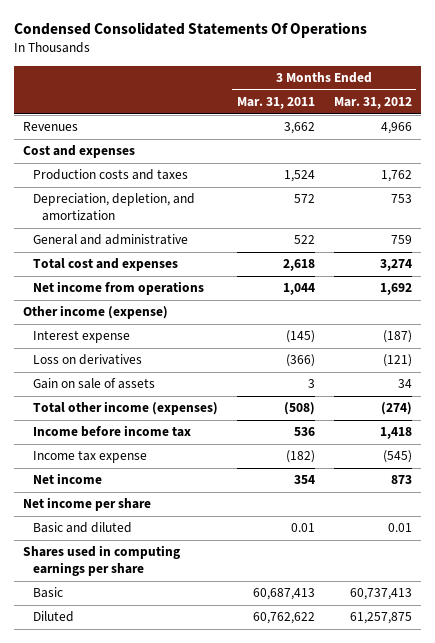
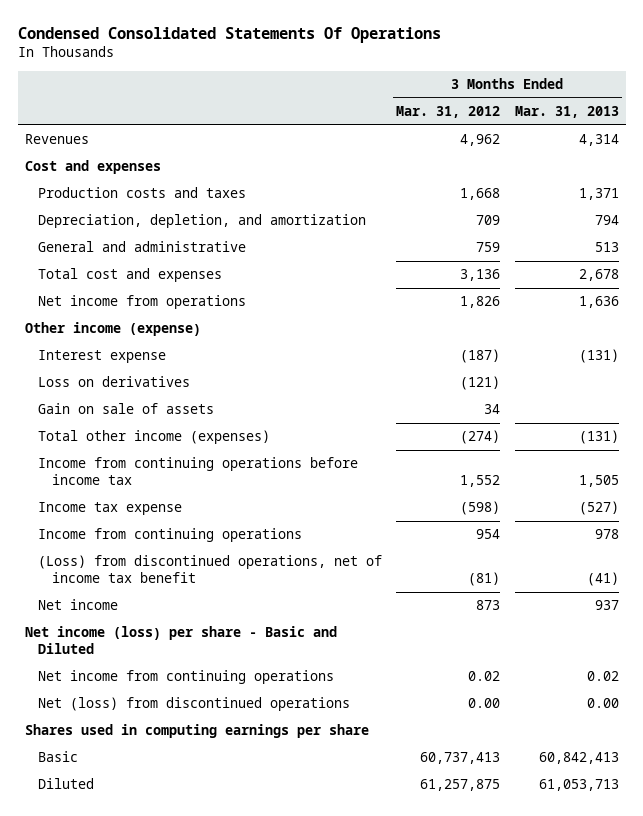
- | 3 Months Ended Mar. 31, 2011 | 3 Months Ended Mar. 31, 2012
+ | 3 Months Ended Mar. 31, 2012 | 3 Months Ended Mar. 31, 2013
- Revenues | 3,662 | 4,966
+ Revenues | 4,962 | 4,314
- Production costs and taxes | 1,524 | 1,762
- Depreciation, depletion, and amortization | 572 | 753
+ Production costs and taxes | 1,668 | 1,371
+ Depreciation, depletion, and amortization | 709 | 794
- Total cost and expenses | 2,618 | 3,274
- Net income from operations | 1,044 | 1,692
+ Total cost and expenses | 3,136 | 2,678
+ Net income from operations | 1,826 | 1,636
- Income before income tax | 536 | 1,418
- Income tax expense | (182) | (545)
+ Income from continuing operations before income tax | 1,552 | 1,505
+ Income tax expense | (598) | (527)
+ Income from continuing operations | 954 | 978
+ (Loss) from discontinued operations, net of income tax benefit | (81) | (41)
- Net income per share
- Basic and diluted | 0.01 | 0.01
+ Net income (loss) per share - Basic and Diluted
+ Net income from continuing operations | 0.02 | 0.02
+ Net (loss) from discontinued operations | 0.00 | 0.00

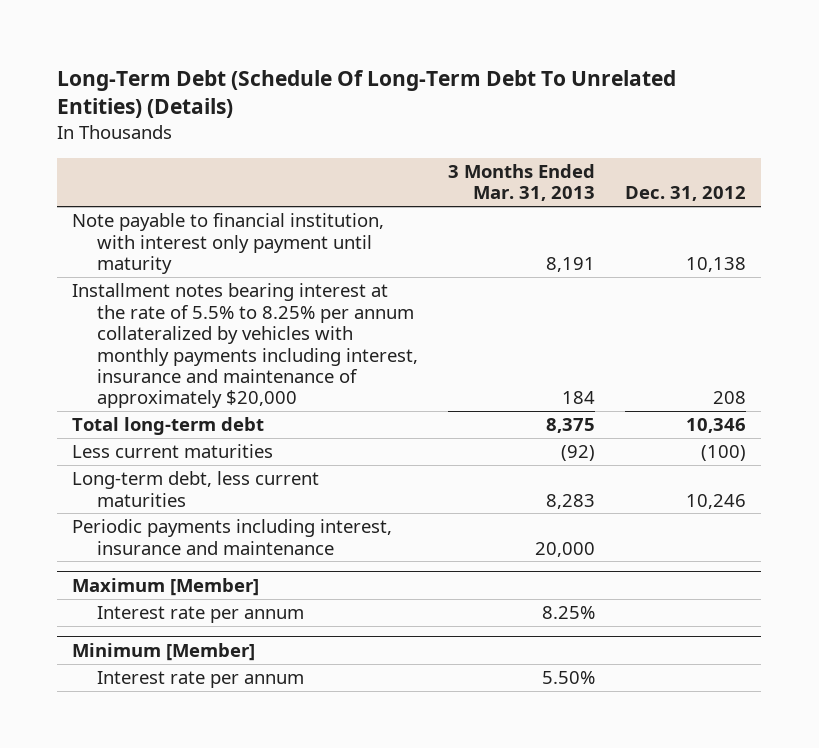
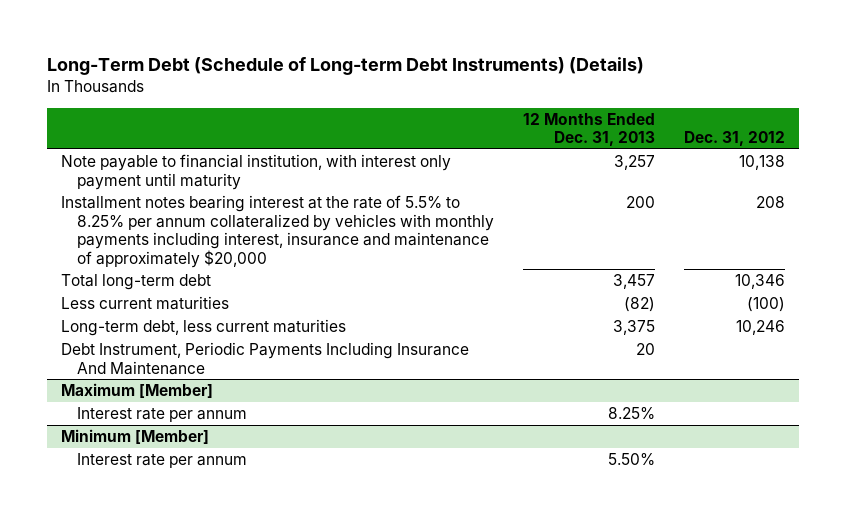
- Long-Term Debt (Schedule Of Long-Term Debt To Unrelated Entities) (Details)
+ Long-Term Debt (Schedule of Long-term Debt Instruments) (Details)
- | 3 Months Ended Mar. 31, 2013 | Dec. 31, 2012
+ | 12 Months Ended Dec. 31, 2013 | Dec. 31, 2012
- Periodic payments including interest, insurance and maintenance | 20,000 |
+ Debt Instrument, Periodic Payments Including Insurance And Maintenance | 20 |

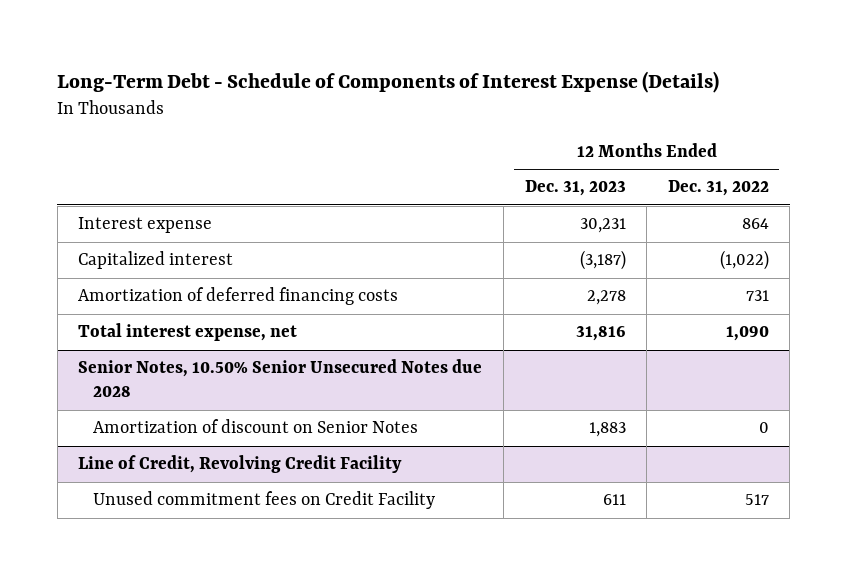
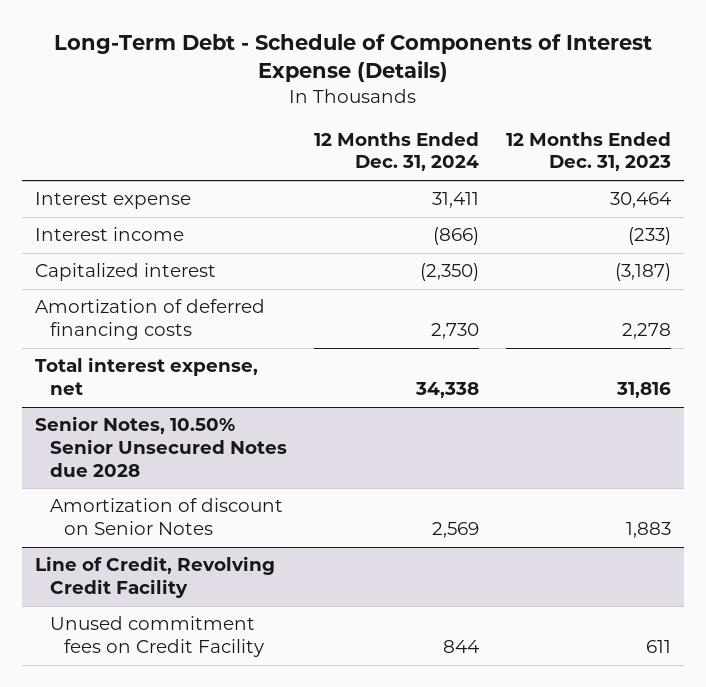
- | 12 Months Ended Dec. 31, 2023 | 12 Months Ended Dec. 31, 2022
+ | 12 Months Ended Dec. 31, 2024 | 12 Months Ended Dec. 31, 2023
- Interest expense | 30,231 | 864
+ Interest expense | 31,411 | 30,464
+ Interest income | (866) | (233)

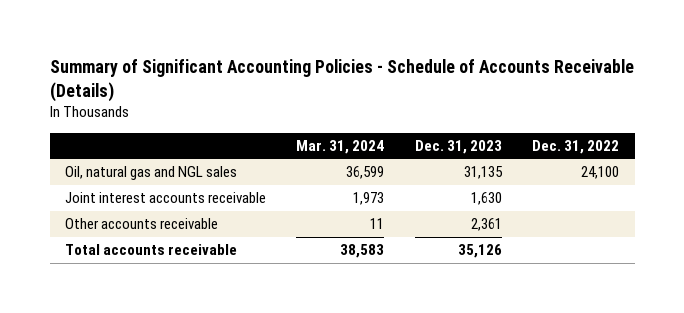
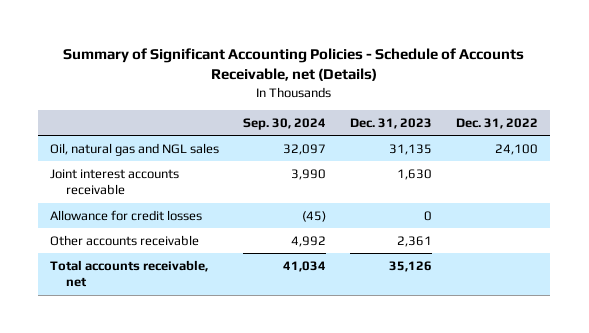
- Summary of Significant Accounting Policies - Schedule of Accounts Receivable (Details)
+ Summary of Significant Accounting Policies - Schedule of Accounts Receivable, net (Details)
- | Mar. 31, 2024 | Dec. 31, 2023 | Dec. 31, 2022
+ | Sep. 30, 2024 | Dec. 31, 2023 | Dec. 31, 2022
+ Allowance for credit losses | (45) | 0 |
- Total accounts receivable | 38,583 | 35,126 |
+ Total accounts receivable, net | 41,034 | 35,126 |

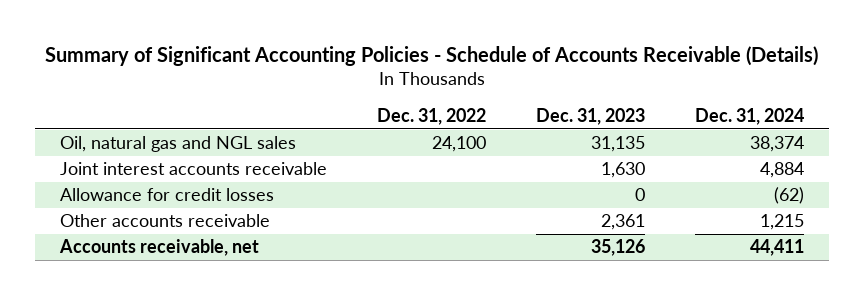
- Summary of Significant Accounting Policies - Schedule of Accounts Receivable, net (Details)
+ Summary of Significant Accounting Policies - Schedule of Accounts Receivable (Details)
- | Sep. 30, 2024 | Dec. 31, 2023 | Dec. 31, 2022
+ | Dec. 31, 2022 | Dec. 31, 2023 | Dec. 31, 2024
- Total accounts receivable, net | 41,034 | 35,126 |
+ Accounts receivable, net | | 35,126 | 44,411

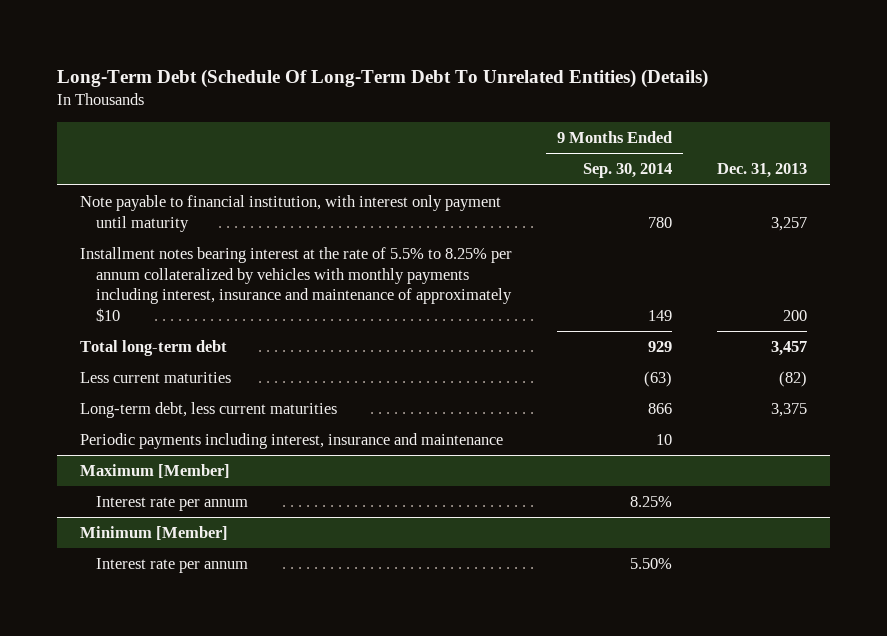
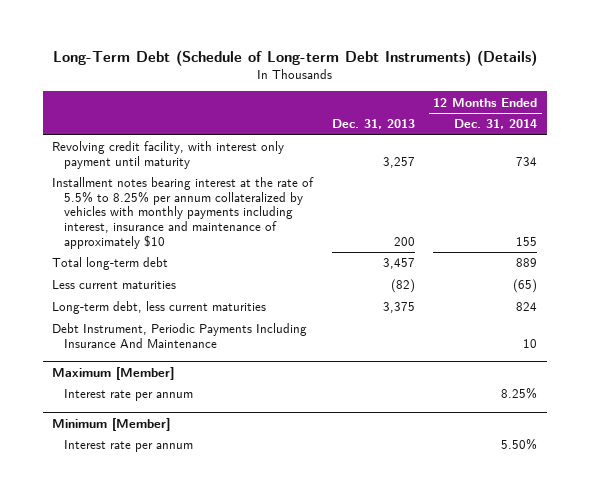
- Long-Term Debt (Schedule Of Long-Term Debt To Unrelated Entities) (Details)
+ Long-Term Debt (Schedule of Long-term Debt Instruments) (Details)
- | 9 Months Ended Sep. 30, 2014 | Dec. 31, 2013
+ | Dec. 31, 2013 | 12 Months Ended Dec. 31, 2014
- Note payable to financial institution, with interest only payment until maturity | 780 | 3,257
+ Revolving credit facility, with interest only payment until maturity | 3,257 | 734
- Periodic payments including interest, insurance and maintenance | 10 |
+ Debt Instrument, Periodic Payments Including Insurance And Maintenance | | 10

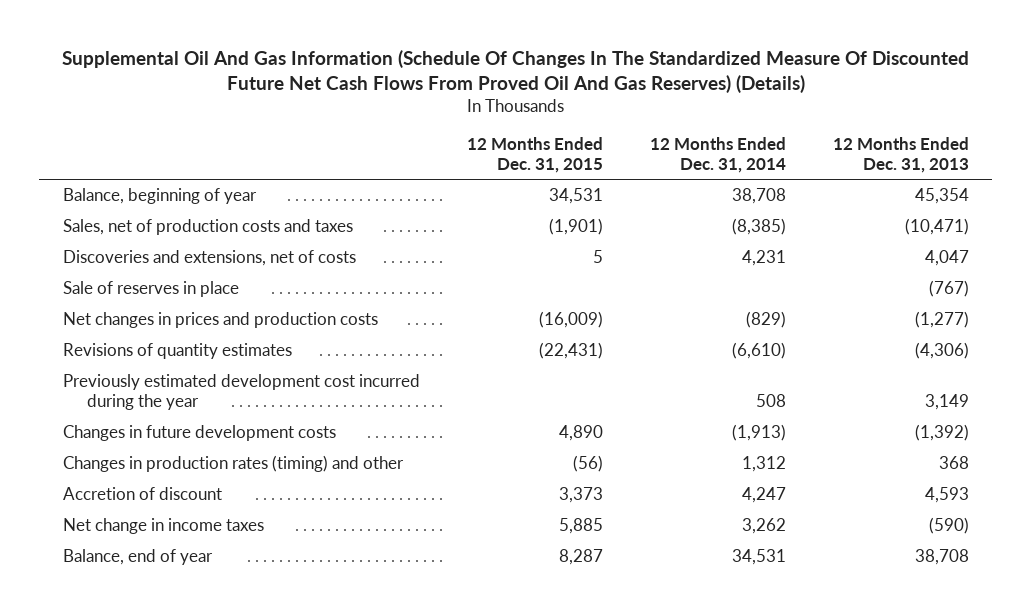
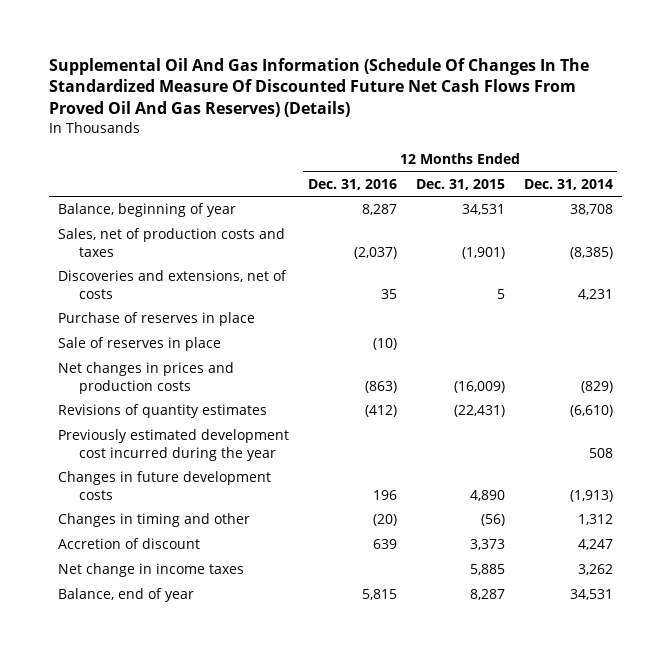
- | 12 Months Ended Dec. 31, 2015 | 12 Months Ended Dec. 31, 2014 | 12 Months Ended Dec. 31, 2013
+ | 12 Months Ended Dec. 31, 2016 | 12 Months Ended Dec. 31, 2015 | 12 Months Ended Dec. 31, 2014
+ Purchase of reserves in place
- Changes in production rates (timing) and other | (56) | 1,312 | 368
+ Changes in timing and other | (20) | (56) | 1,312

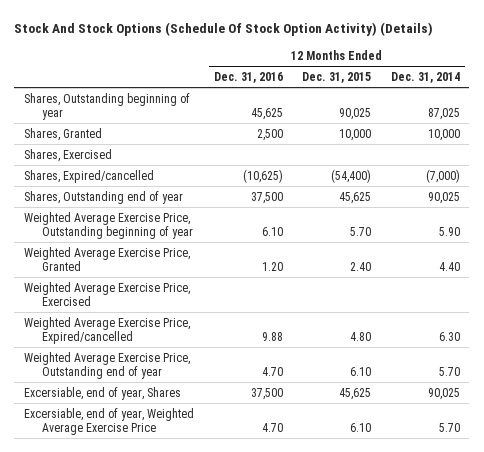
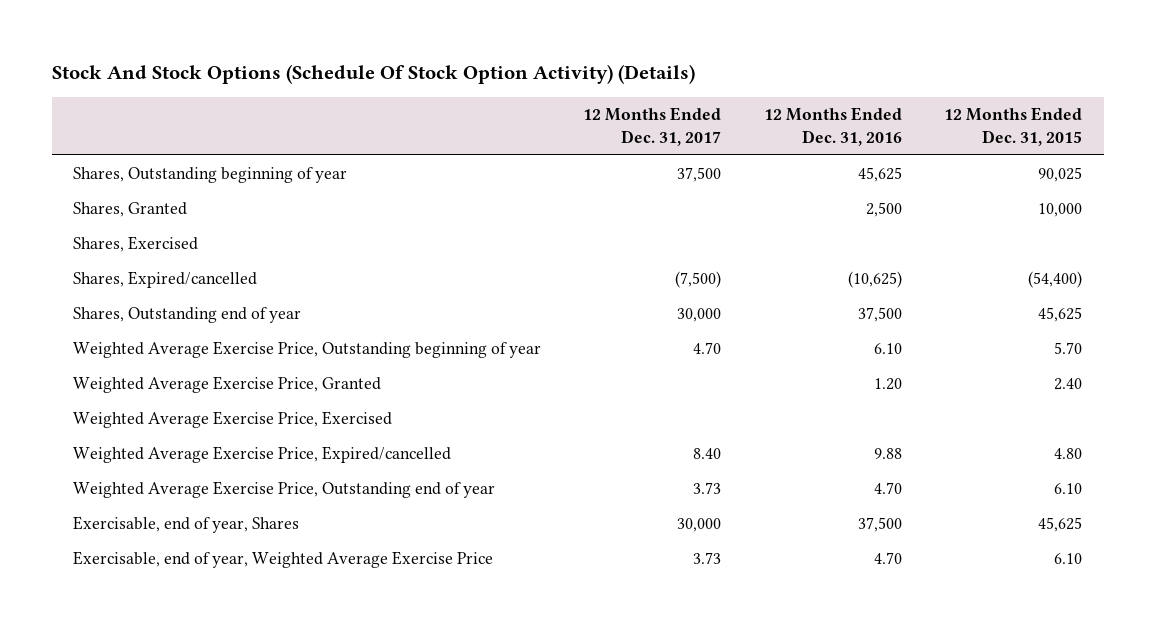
- | 12 Months Ended Dec. 31, 2016 | 12 Months Ended Dec. 31, 2015 | 12 Months Ended Dec. 31, 2014
+ | 12 Months Ended Dec. 31, 2017 | 12 Months Ended Dec. 31, 2016 | 12 Months Ended Dec. 31, 2015
- Excersiable, end of year, Shares | 37,500 | 45,625 | 90,025
- Excersiable, end of year, Weighted Average Exercise Price | 4.70 | 6.10 | 5.70
+ Exercisable, end of year, Shares | 30,000 | 37,500 | 45,625
+ Exercisable, end of year, Weighted Average Exercise Price | 3.73 | 4.70 | 6.10

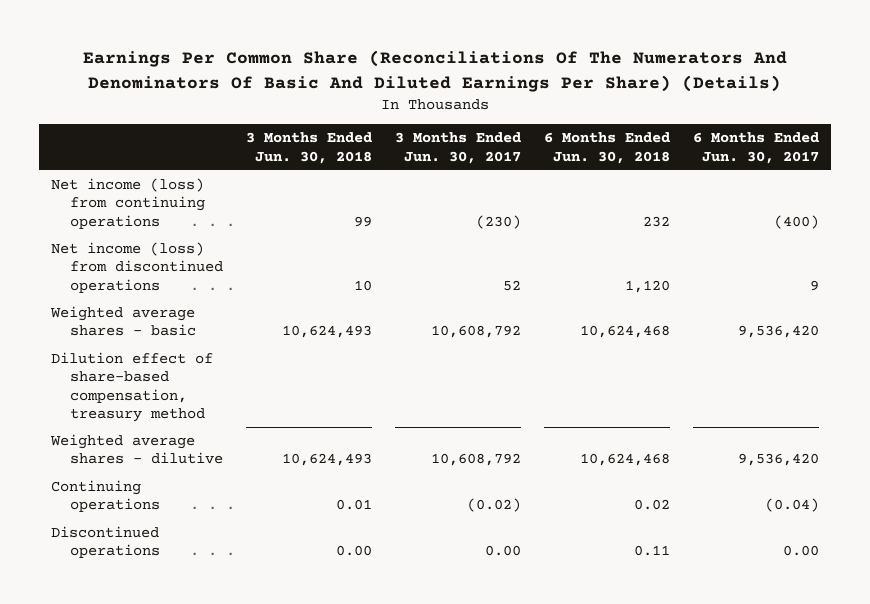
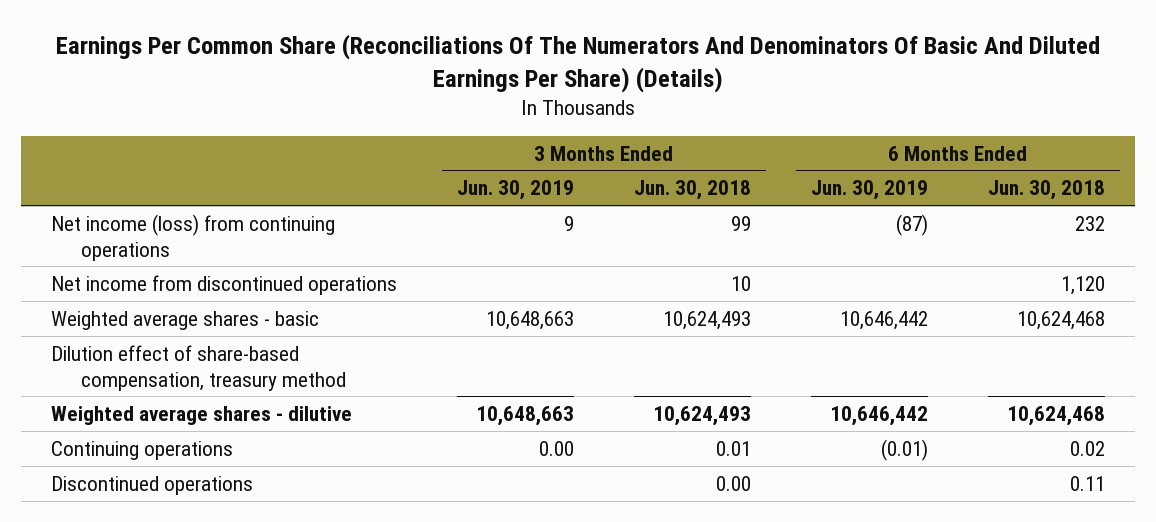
- | 3 Months Ended Jun. 30, 2018 | 3 Months Ended Jun. 30, 2017 | 6 Months Ended Jun. 30, 2018 | 6 Months Ended Jun. 30, 2017
+ | 3 Months Ended Jun. 30, 2019 | 3 Months Ended Jun. 30, 2018 | 6 Months Ended Jun. 30, 2019 | 6 Months Ended Jun. 30, 2018
- Net income (loss) from discontinued operations | 10 | 52 | 1,120 | 9
+ Net income from discontinued operations | | 10 | | 1,120

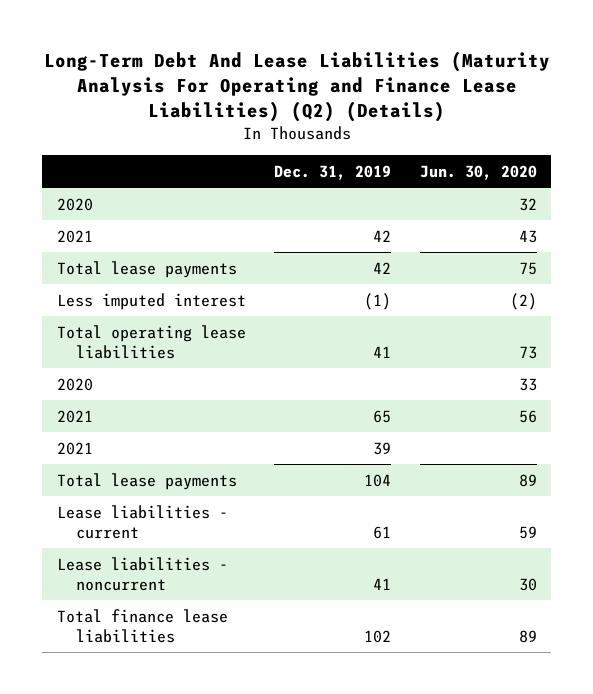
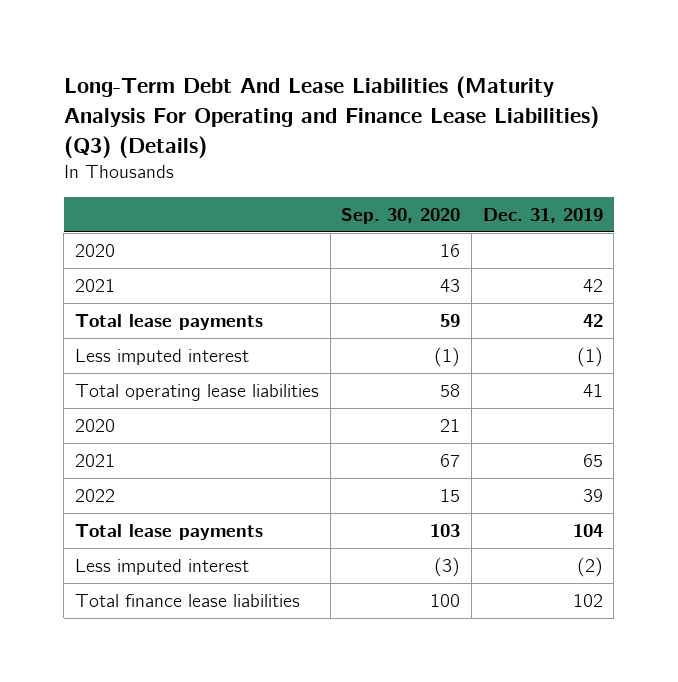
- Long-Term Debt And Lease Liabilities (Maturity Analysis For Operating and Finance Lease Liabilities) (Q2) (Details)
+ Long-Term Debt And Lease Liabilities (Maturity Analysis For Operating and Finance Lease Liabilities) (Q3) (Details)
- | Dec. 31, 2019 | Jun. 30, 2020
+ | Sep. 30, 2020 | Dec. 31, 2019
- 2021 | 39 |
+ 2022 | 15 | 39
- Lease liabilities - current | 61 | 59
- Lease liabilities - noncurrent | 41 | 30
+ Less imputed interest | (3) | (2)

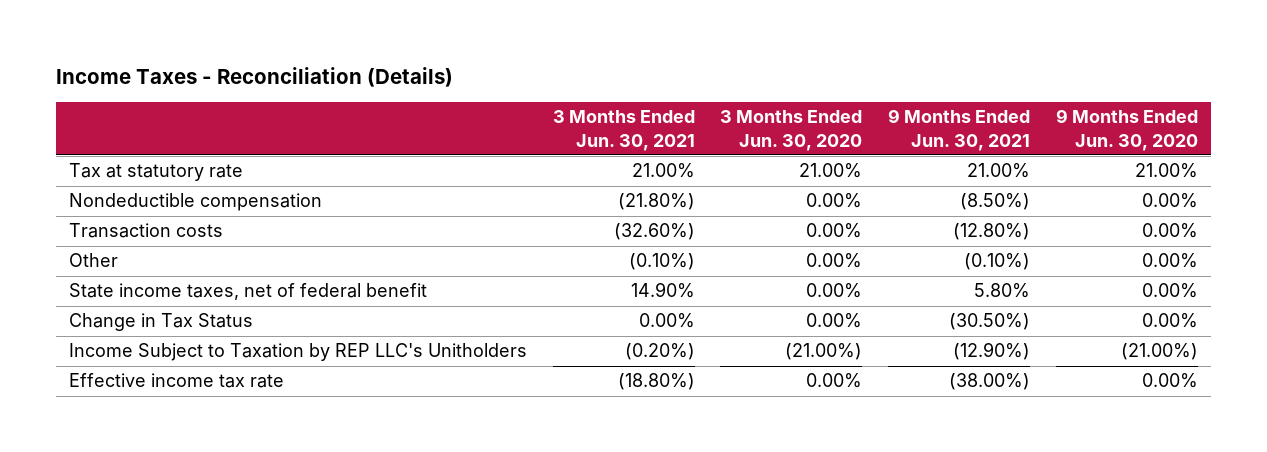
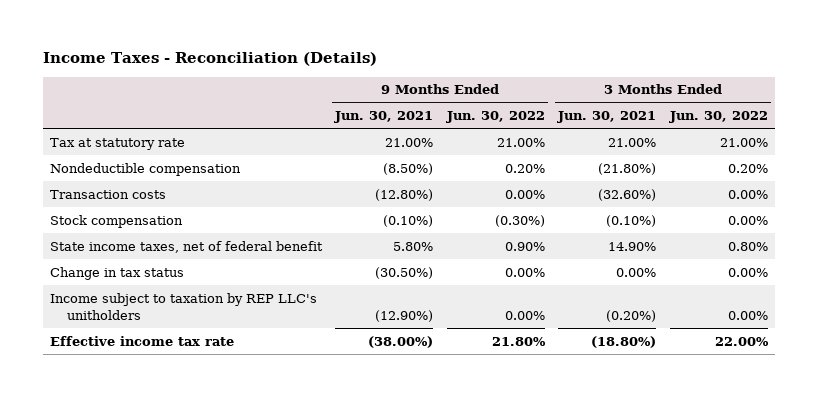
- | 3 Months Ended Jun. 30, 2021 | 3 Months Ended Jun. 30, 2020 | 9 Months Ended Jun. 30, 2021 | 9 Months Ended Jun. 30, 2020
+ | 9 Months Ended Jun. 30, 2021 | 9 Months Ended Jun. 30, 2022 | 3 Months Ended Jun. 30, 2021 | 3 Months Ended Jun. 30, 2022
- Other | (0.10%) | 0.00% | (0.10%) | 0.00%
+ Stock compensation | (0.10%) | (0.30%) | (0.10%) | 0.00%
- Change in Tax Status | 0.00% | 0.00% | (30.50%) | 0.00%
- Income Subject to Taxation by REP LLC's Unitholders | (0.20%) | (21.00%) | (12.90%) | (21.00%)
+ Change in tax status | (30.50%) | 0.00% | 0.00% | 0.00%
+ Income subject to taxation by REP LLC's unitholders | (12.90%) | 0.00% | (0.20%) | 0.00%

